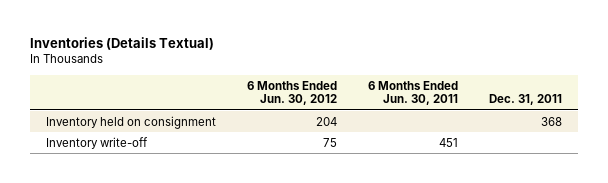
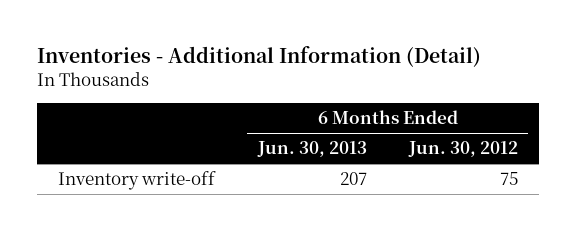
- Inventories (Details Textual)
+ Inventories - Additional Information (Detail)
- | 6 Months Ended Jun. 30, 2012 | 6 Months Ended Jun. 30, 2011 | Dec. 31, 2011
+ | 6 Months Ended Jun. 30, 2013 | 6 Months Ended Jun. 30, 2012
- Inventory held on consignment | 204 | | 368

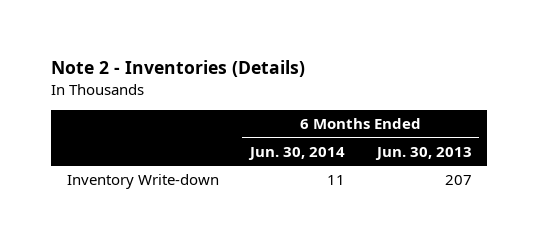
- Inventories - Additional Information (Detail)
+ Note 2 - Inventories (Details)
- | 6 Months Ended Jun. 30, 2013 | 6 Months Ended Jun. 30, 2012
+ | 6 Months Ended Jun. 30, 2014 | 6 Months Ended Jun. 30, 2013
- Inventory write-off | 207 | 75
+ Inventory Write-down | 11 | 207

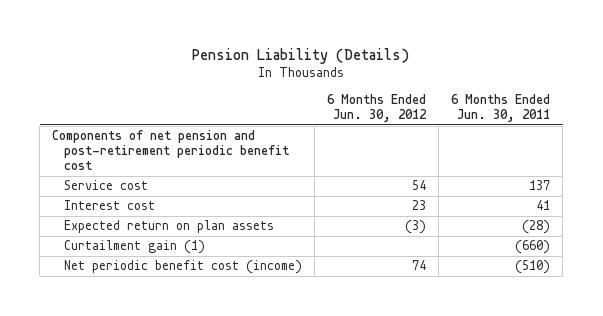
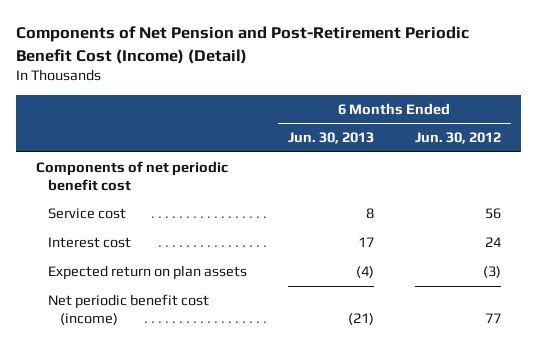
- Pension Liability (Details)
+ Components of Net Pension and Post-Retirement Periodic Benefit Cost (Income) (Detail)
- | 6 Months Ended Jun. 30, 2012 | 6 Months Ended Jun. 30, 2011
+ | 6 Months Ended Jun. 30, 2013 | 6 Months Ended Jun. 30, 2012
- Components of net pension and post-retirement periodic benefit cost
- Service cost | 54 | 137
- Interest cost | 23 | 41
+ Components of net periodic benefit cost
+ Service cost | 8 | 56
+ Interest cost | 17 | 24
- Curtailment gain (1) | | (660)
- Net periodic benefit cost (income) | 74 | (510)
+ Net periodic benefit cost (income) | (21) | 77

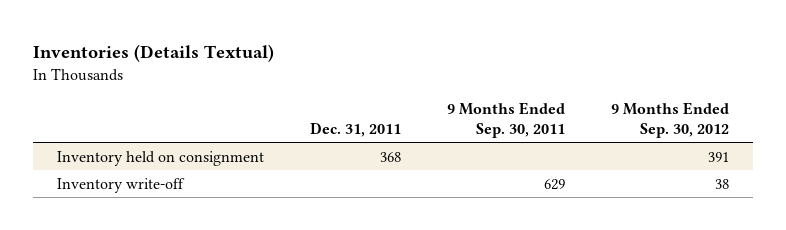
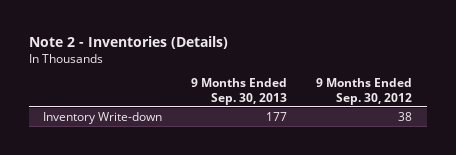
- Inventories (Details Textual)
+ Note 2 - Inventories (Details)
- | Dec. 31, 2011 | 9 Months Ended Sep. 30, 2011 | 9 Months Ended Sep. 30, 2012
+ | 9 Months Ended Sep. 30, 2013 | 9 Months Ended Sep. 30, 2012
- Inventory held on consignment | 368 | | 391
- Inventory write-off | | 629 | 38
+ Inventory Write-down | 177 | 38

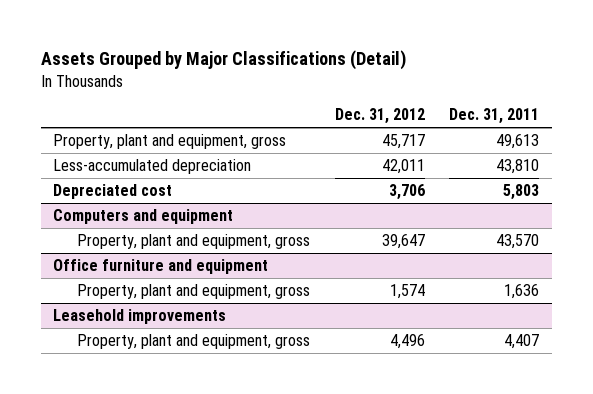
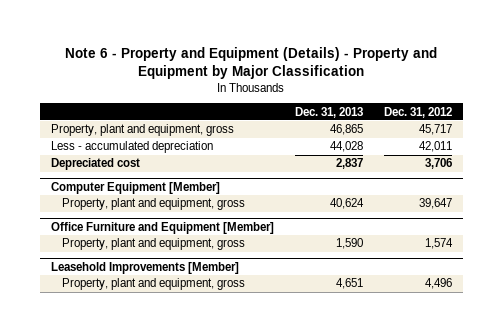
- Assets Grouped by Major Classifications (Detail)
+ Note 6 - Property and Equipment (Details) - Property and Equipment by Major Classification
- | Dec. 31, 2012 | Dec. 31, 2011
+ | Dec. 31, 2013 | Dec. 31, 2012
- Less-accumulated depreciation | 42,011 | 43,810
+ Less - accumulated depreciation | 44,028 | 42,011
- Computers and equipment
+ Computer Equipment [Member]
- Office furniture and equipment
+ Office Furniture and Equipment [Member]
- Leasehold improvements
+ Leasehold Improvements [Member]

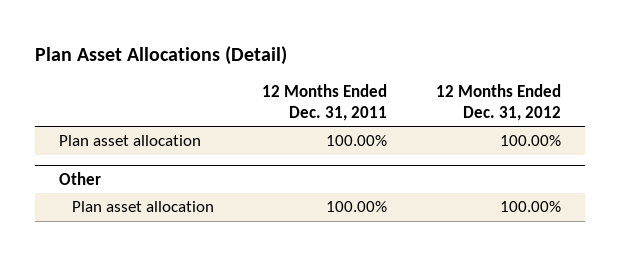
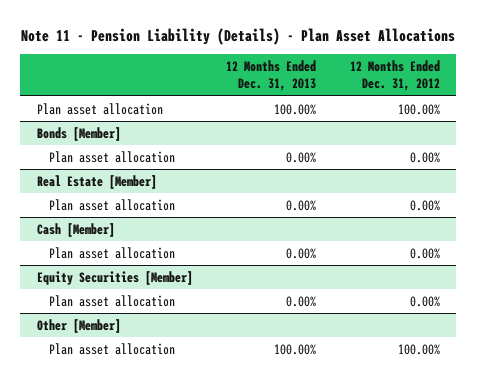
- Plan Asset Allocations (Detail)
+ Note 11 - Pension Liability (Details) - Plan Asset Allocations
- | 12 Months Ended Dec. 31, 2011 | 12 Months Ended Dec. 31, 2012
+ | 12 Months Ended Dec. 31, 2013 | 12 Months Ended Dec. 31, 2012
- Other
+ Bonds [Member]
+ Plan asset allocation | 0.00% | 0.00%
+ Real Estate [Member]
+ Plan asset allocation | 0.00% | 0.00%
+ Cash [Member]
+ Plan asset allocation | 0.00% | 0.00%
+ Equity Securities [Member]
+ Plan asset allocation | 0.00% | 0.00%
+ Other [Member]

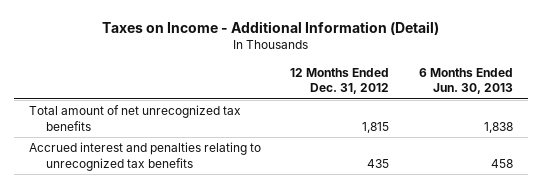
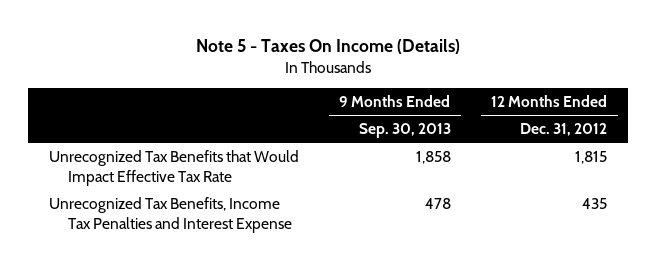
- Taxes on Income - Additional Information (Detail)
+ Note 5 - Taxes On Income (Details)
- | 12 Months Ended Dec. 31, 2012 | 6 Months Ended Jun. 30, 2013
+ | 9 Months Ended Sep. 30, 2013 | 12 Months Ended Dec. 31, 2012
- Total amount of net unrecognized tax benefits | 1,815 | 1,838
- Accrued interest and penalties relating to unrecognized tax benefits | 435 | 458
+ Unrecognized Tax Benefits that Would Impact Effective Tax Rate | 1,858 | 1,815
+ Unrecognized Tax Benefits, Income Tax Penalties and Interest Expense | 478 | 435

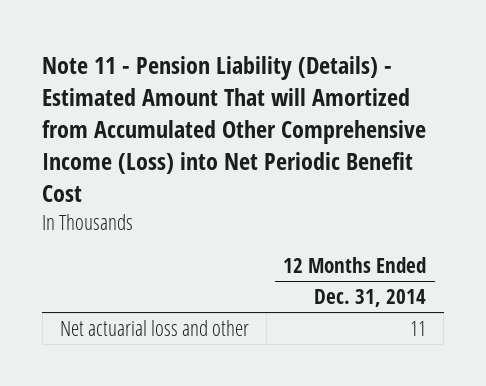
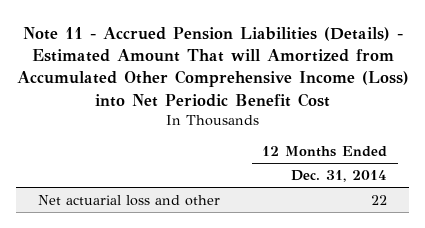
- Note 11 - Pension Liability (Details) - Estimated Amount That will Amortized from Accumulated Other Comprehensive Income (Loss) into Net Periodic Benefit Cost
+ Note 11 - Accrued Pension Liabilities (Details) - Estimated Amount That will Amortized from Accumulated Other Comprehensive Income (Loss) into Net Periodic Benefit Cost
- Net actuarial loss and other | 11
+ Net actuarial loss and other | 22

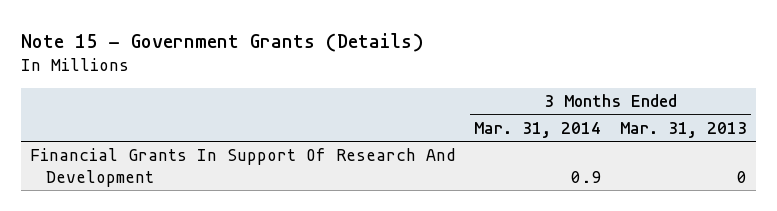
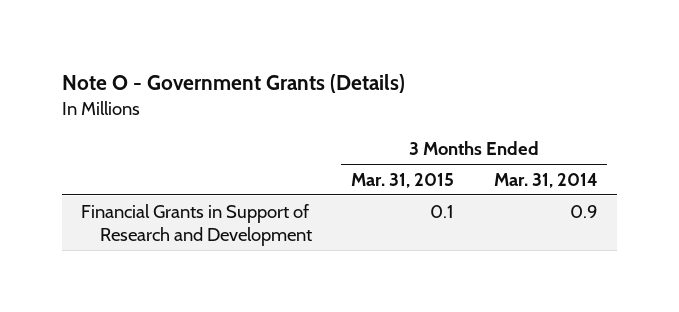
- Note 15 - Government Grants (Details)
+ Note O - Government Grants (Details)
- | 3 Months Ended Mar. 31, 2014 | 3 Months Ended Mar. 31, 2013
+ | 3 Months Ended Mar. 31, 2015 | 3 Months Ended Mar. 31, 2014
- Financial Grants In Support Of Research And Development | 0.9 | 0
+ Financial Grants in Support of Research and Development | 0.1 | 0.9

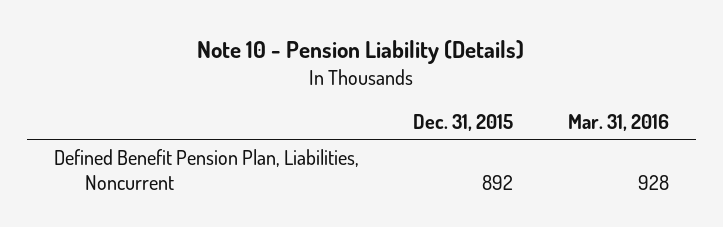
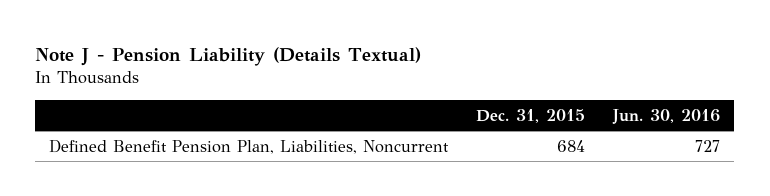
- Note 10 - Pension Liability (Details)
+ Note J - Pension Liability (Details Textual)
- | Dec. 31, 2015 | Mar. 31, 2016
+ | Dec. 31, 2015 | Jun. 30, 2016
- Defined Benefit Pension Plan, Liabilities, Noncurrent | 892 | 928
+ Defined Benefit Pension Plan, Liabilities, Noncurrent | 684 | 727

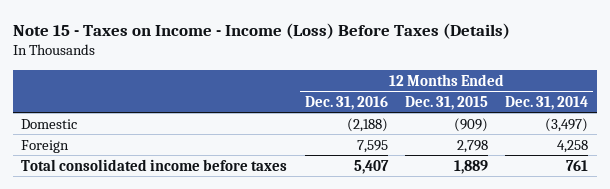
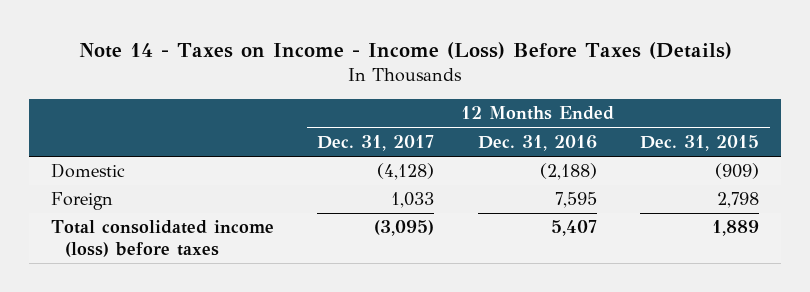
- Note 15 - Taxes on Income - Income (Loss) Before Taxes (Details)
+ Note 14 - Taxes on Income - Income (Loss) Before Taxes (Details)
- | 12 Months Ended Dec. 31, 2016 | 12 Months Ended Dec. 31, 2015 | 12 Months Ended Dec. 31, 2014
+ | 12 Months Ended Dec. 31, 2017 | 12 Months Ended Dec. 31, 2016 | 12 Months Ended Dec. 31, 2015
- Total consolidated income before taxes | 5,407 | 1,889 | 761
+ Total consolidated income (loss) before taxes | (3,095) | 5,407 | 1,889

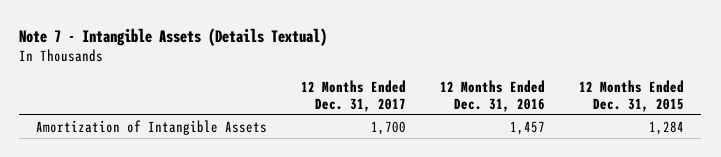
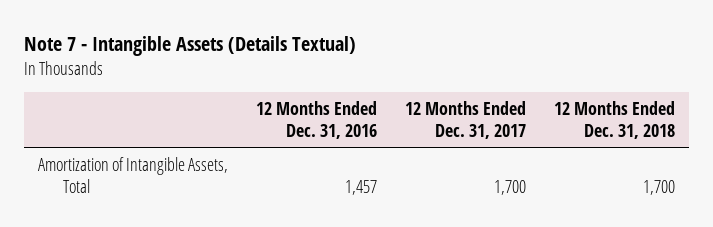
- | 12 Months Ended Dec. 31, 2017 | 12 Months Ended Dec. 31, 2016 | 12 Months Ended Dec. 31, 2015
+ | 12 Months Ended Dec. 31, 2016 | 12 Months Ended Dec. 31, 2017 | 12 Months Ended Dec. 31, 2018
- Amortization of Intangible Assets | 1,700 | 1,457 | 1,284
+ Amortization of Intangible Assets, Total | 1,457 | 1,700 | 1,700

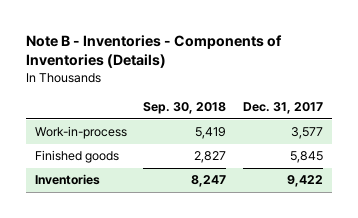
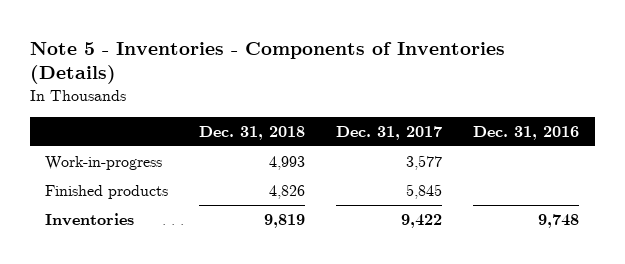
- Note B - Inventories - Components of Inventories (Details)
+ Note 5 - Inventories - Components of Inventories (Details)
- | Sep. 30, 2018 | Dec. 31, 2017
+ | Dec. 31, 2018 | Dec. 31, 2017 | Dec. 31, 2016
- Work-in-process | 5,419 | 3,577
- Finished goods | 2,827 | 5,845
+ Work-in-progress | 4,993 | 3,577 |
+ Finished products | 4,826 | 5,845 |

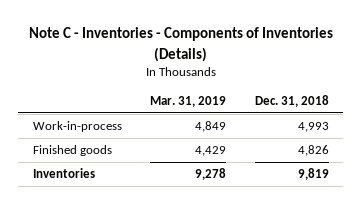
- Note 5 - Inventories - Components of Inventories (Details)
+ Note C - Inventories - Components of Inventories (Details)
- | Dec. 31, 2018 | Dec. 31, 2017 | Dec. 31, 2016
+ | Mar. 31, 2019 | Dec. 31, 2018
- Work-in-progress | 4,993 | 3,577 |
- Finished products | 4,826 | 5,845 |
+ Work-in-process | 4,849 | 4,993
+ Finished goods | 4,429 | 4,826

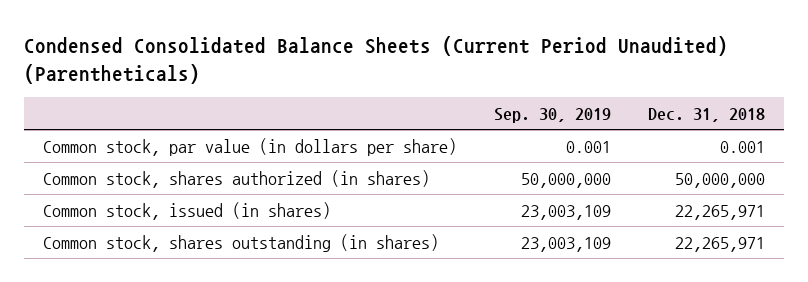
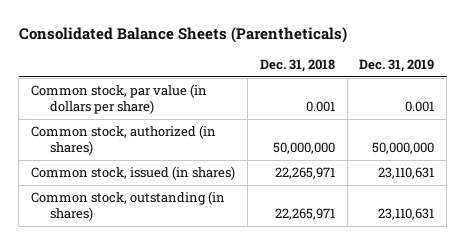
- Condensed Consolidated Balance Sheets (Current Period Unaudited) (Parentheticals)
+ Consolidated Balance Sheets (Parentheticals)
- | Sep. 30, 2019 | Dec. 31, 2018
+ | Dec. 31, 2018 | Dec. 31, 2019
- Common stock, shares authorized (in shares) | 50,000,000 | 50,000,000
+ Common stock, authorized (in shares) | 50,000,000 | 50,000,000
- Common stock, shares outstanding (in shares) | 23,003,109 | 22,265,971
+ Common stock, outstanding (in shares) | 22,265,971 | 23,110,631

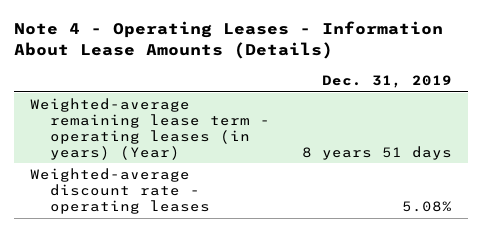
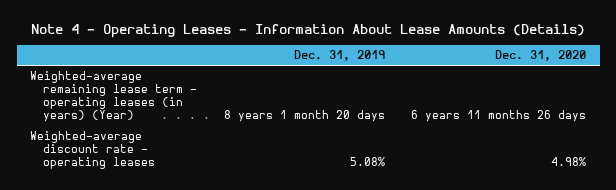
- | Dec. 31, 2019
+ | Dec. 31, 2019 | Dec. 31, 2020
- Weighted-average remaining lease term - operating leases (in years) (Year) | 8 years 51 days
+ Weighted-average remaining lease term - operating leases (in years) (Year) | 8 years 1 month 20 days | 6 years 11 months 26 days

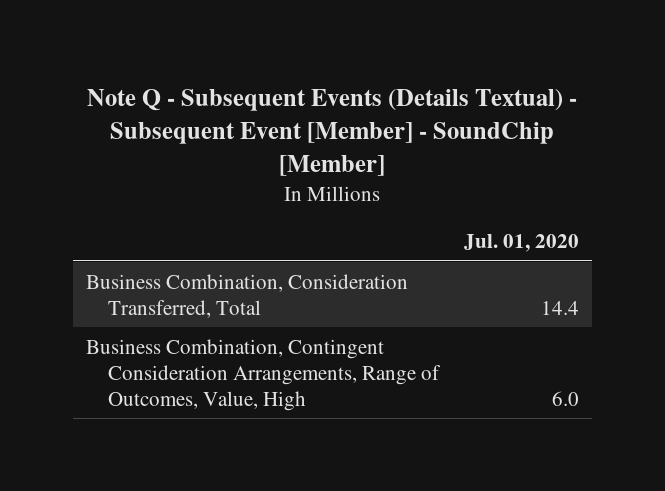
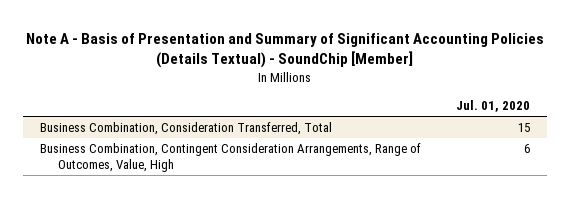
- Note Q - Subsequent Events (Details Textual) - Subsequent Event [Member] - SoundChip [Member]
+ Note A - Basis of Presentation and Summary of Significant Accounting Policies (Details Textual) - SoundChip [Member]
- Business Combination, Consideration Transferred, Total | 14.4
- Business Combination, Contingent Consideration Arrangements, Range of Outcomes, Value, High | 6.0
+ Business Combination, Consideration Transferred, Total | 15
+ Business Combination, Contingent Consideration Arrangements, Range of Outcomes, Value, High | 6

